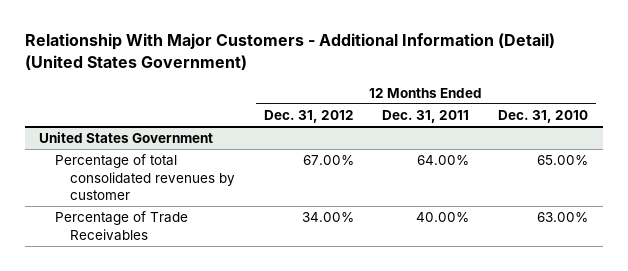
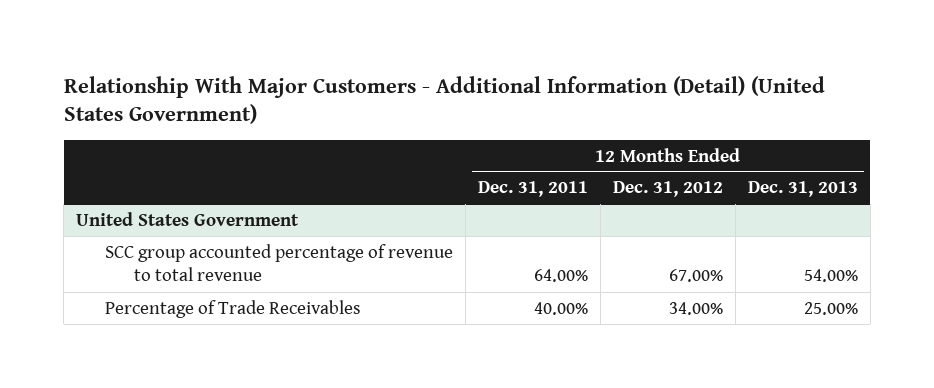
- | 12 Months Ended Dec. 31, 2012 | 12 Months Ended Dec. 31, 2011 | 12 Months Ended Dec. 31, 2010
+ | 12 Months Ended Dec. 31, 2011 | 12 Months Ended Dec. 31, 2012 | 12 Months Ended Dec. 31, 2013
@ United States Government
- Percentage of total consolidated revenues by customer | 67.00% | 64.00% | 65.00%
+ SCC group accounted percentage of revenue to total revenue | 64.00% | 67.00% | 54.00%

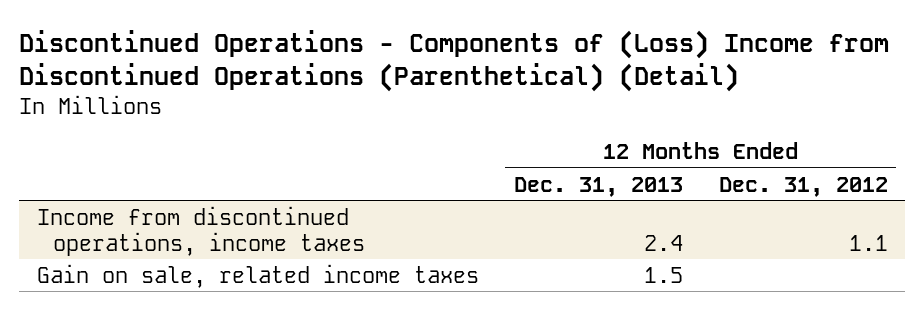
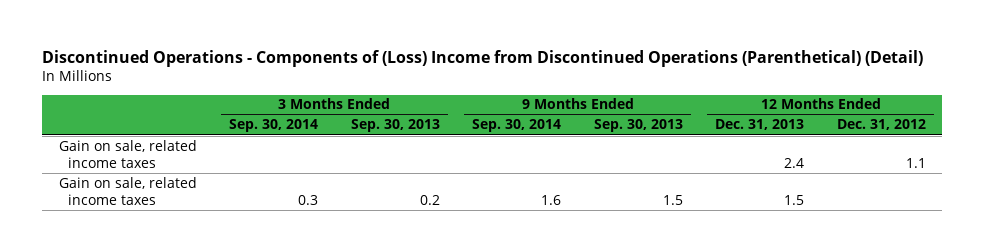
- | 12 Months Ended Dec. 31, 2013 | 12 Months Ended Dec. 31, 2012
+ | 3 Months Ended Sep. 30, 2014 | 3 Months Ended Sep. 30, 2013 | 9 Months Ended Sep. 30, 2014 | 9 Months Ended Sep. 30, 2013 | 12 Months Ended Dec. 31, 2013 | 12 Months Ended Dec. 31, 2012
- Income from discontinued operations, income taxes | 2.4 | 1.1
+ Gain on sale, related income taxes | | | | | 2.4 | 1.1

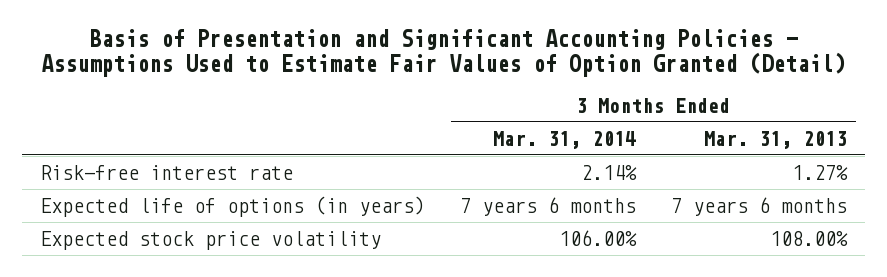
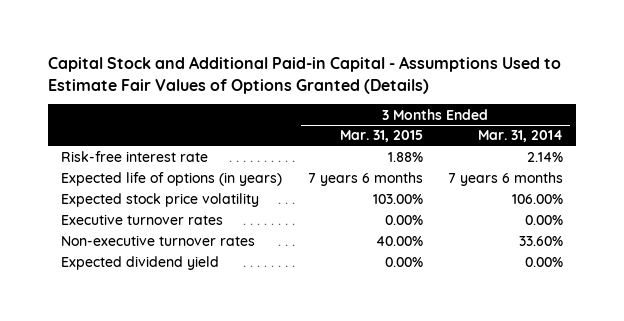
- Basis of Presentation and Significant Accounting Policies - Assumptions Used to Estimate Fair Values of Option Granted (Detail)
+ Capital Stock and Additional Paid-in Capital - Assumptions Used to Estimate Fair Values of Options Granted (Details)
- | 3 Months Ended Mar. 31, 2014 | 3 Months Ended Mar. 31, 2013
+ | 3 Months Ended Mar. 31, 2015 | 3 Months Ended Mar. 31, 2014
+ Executive turnover rates | 0.00% | 0.00%
+ Non-executive turnover rates | 40.00% | 33.60%
+ Expected dividend yield | 0.00% | 0.00%

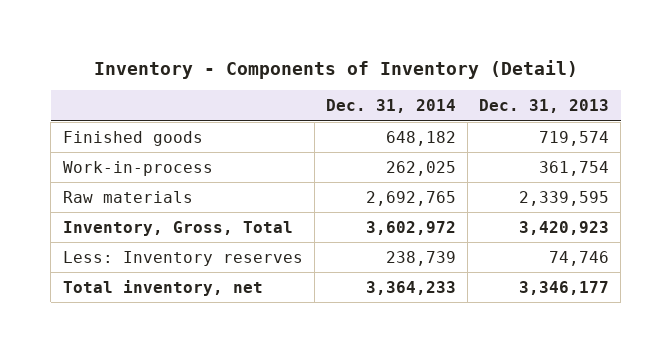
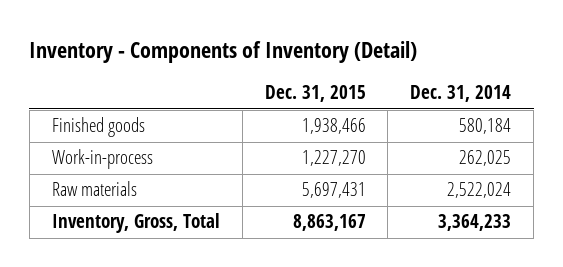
- | Dec. 31, 2014 | Dec. 31, 2013
+ | Dec. 31, 2015 | Dec. 31, 2014
- Finished goods | 648,182 | 719,574
+ Finished goods | 1,938,466 | 580,184
- Raw materials | 2,692,765 | 2,339,595
- Inventory, Gross, Total | 3,602,972 | 3,420,923
- Less: Inventory reserves | 238,739 | 74,746
- Total inventory, net | 3,364,233 | 3,346,177
+ Raw materials | 5,697,431 | 2,522,024
+ Inventory, Gross, Total | 8,863,167 | 3,364,233

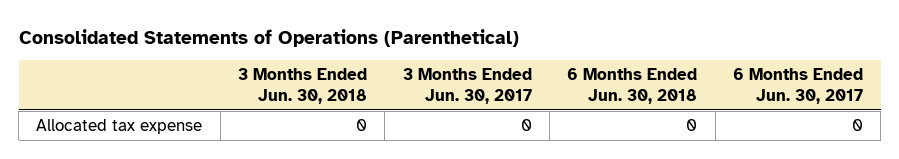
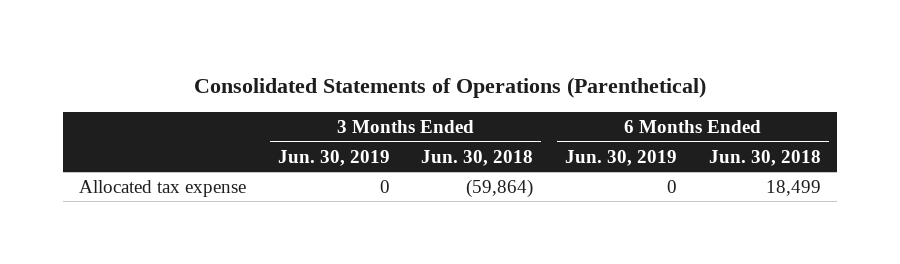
- | 3 Months Ended Jun. 30, 2018 | 3 Months Ended Jun. 30, 2017 | 6 Months Ended Jun. 30, 2018 | 6 Months Ended Jun. 30, 2017
+ | 3 Months Ended Jun. 30, 2019 | 3 Months Ended Jun. 30, 2018 | 6 Months Ended Jun. 30, 2019 | 6 Months Ended Jun. 30, 2018
- Allocated tax expense | 0 | 0 | 0 | 0
+ Allocated tax expense | 0 | (59,864) | 0 | 18,499

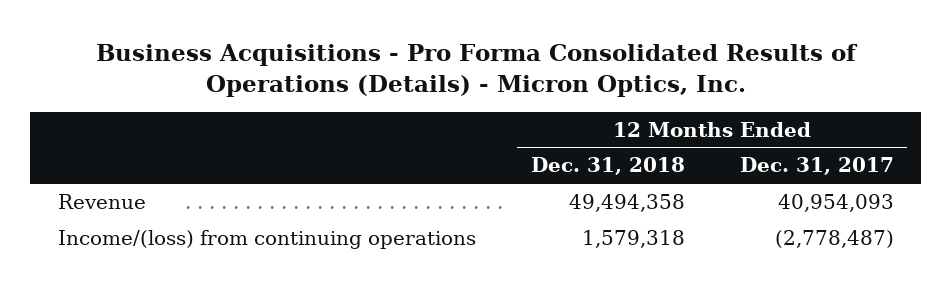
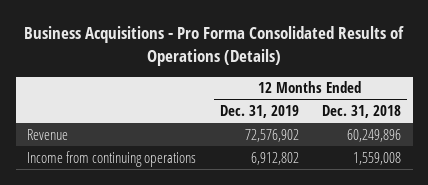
- Business Acquisitions - Pro Forma Consolidated Results of Operations (Details) - Micron Optics, Inc.
+ Business Acquisitions - Pro Forma Consolidated Results of Operations (Details)
- | 12 Months Ended Dec. 31, 2018 | 12 Months Ended Dec. 31, 2017
+ | 12 Months Ended Dec. 31, 2019 | 12 Months Ended Dec. 31, 2018
- Revenue | 49,494,358 | 40,954,093
- Income/(loss) from continuing operations | 1,579,318 | (2,778,487)
+ Revenue | 72,576,902 | 60,249,896
+ Income from continuing operations | 6,912,802 | 1,559,008

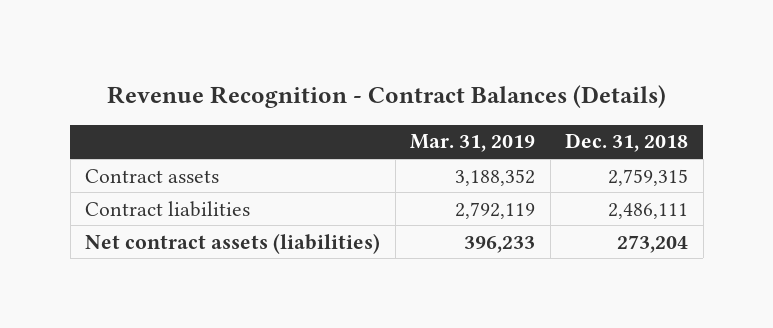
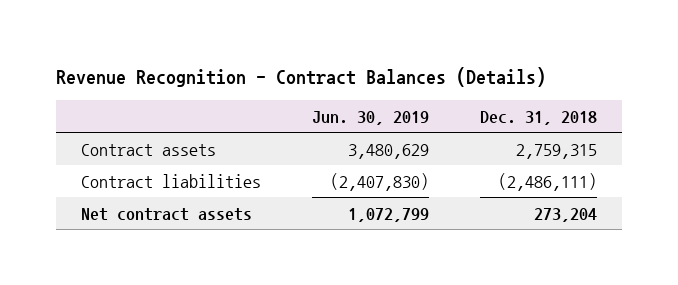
- | Mar. 31, 2019 | Dec. 31, 2018
+ | Jun. 30, 2019 | Dec. 31, 2018
- Contract liabilities | 2,792,119 | 2,486,111
- Net contract assets (liabilities) | 396,233 | 273,204
+ Contract liabilities | (2,407,830) | (2,486,111)
+ Net contract assets | 1,072,799 | 273,204

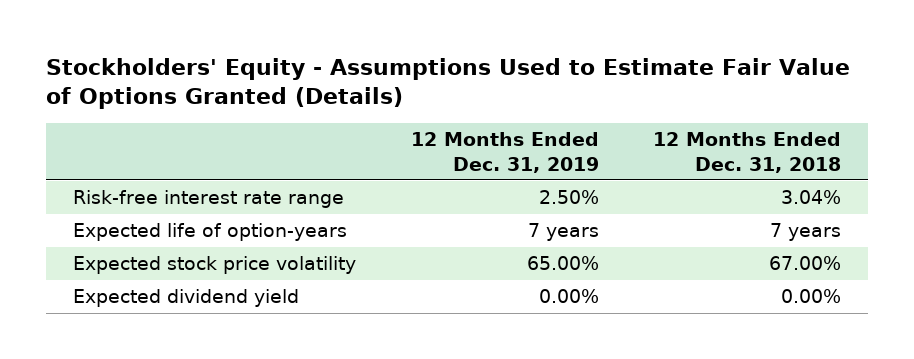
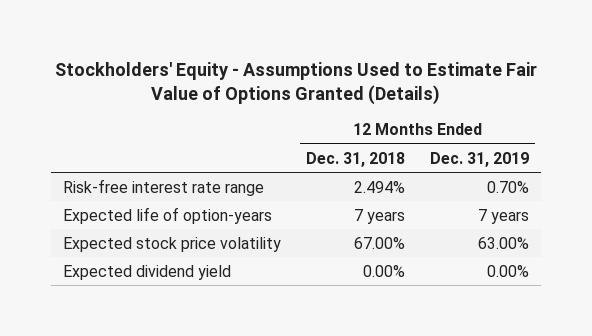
- | 12 Months Ended Dec. 31, 2019 | 12 Months Ended Dec. 31, 2018
+ | 12 Months Ended Dec. 31, 2018 | 12 Months Ended Dec. 31, 2019
- Risk-free interest rate range | 2.50% | 3.04%
+ Risk-free interest rate range | 2.494% | 0.70%
- Expected stock price volatility | 65.00% | 67.00%
+ Expected stock price volatility | 67.00% | 63.00%

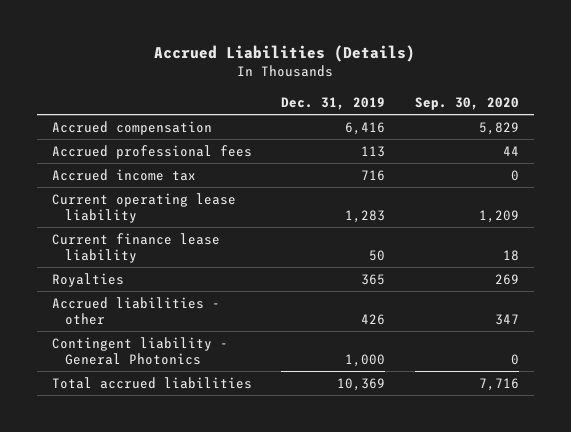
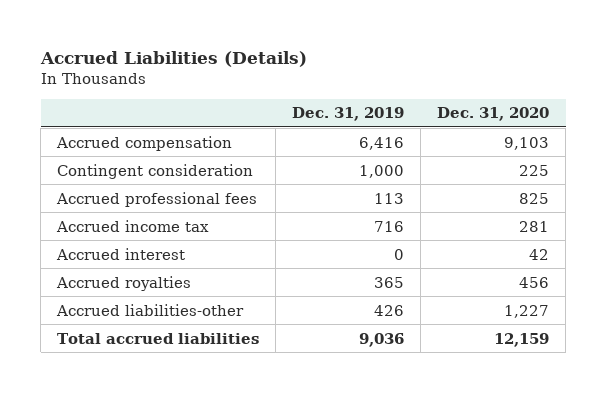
- | Dec. 31, 2019 | Sep. 30, 2020
+ | Dec. 31, 2019 | Dec. 31, 2020
+ Contingent consideration | 1,000 | 225
- Current operating lease liability | 1,283 | 1,209
- Current finance lease liability | 50 | 18
- Royalties | 365 | 269
- Accrued liabilities - other | 426 | 347
- Contingent liability - General Photonics | 1,000 | 0
- Total accrued liabilities | 10,369 | 7,716
+ Accrued interest | 0 | 42
+ Accrued royalties | 365 | 456
+ Accrued liabilities-other | 426 | 1,227
+ Total accrued liabilities | 9,036 | 12,159

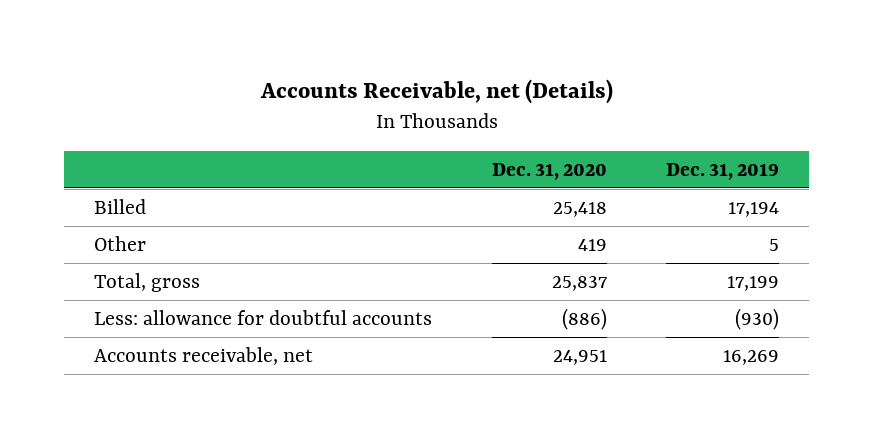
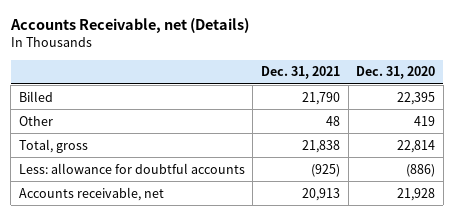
- | Dec. 31, 2020 | Dec. 31, 2019
+ | Dec. 31, 2021 | Dec. 31, 2020
- Billed | 25,418 | 17,194
+ Billed | 21,790 | 22,395
- Total, gross | 25,837 | 17,199
+ Total, gross | 21,838 | 22,814
- Accounts receivable, net | 24,951 | 16,269
+ Accounts receivable, net | 20,913 | 21,928

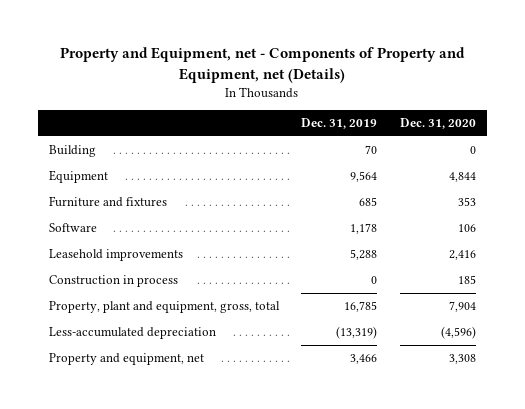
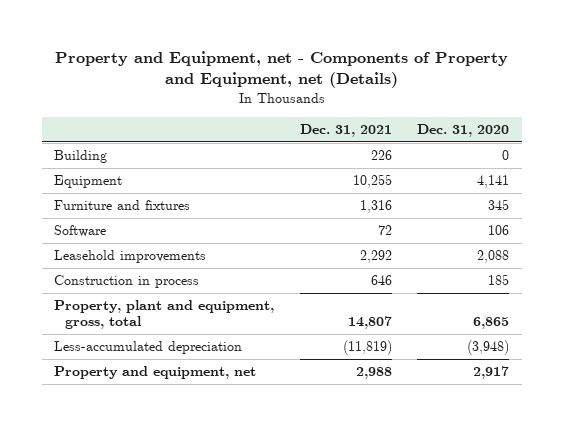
- | Dec. 31, 2019 | Dec. 31, 2020
+ | Dec. 31, 2021 | Dec. 31, 2020
- Equipment | 9,564 | 4,844
- Furniture and fixtures | 685 | 353
+ Equipment | 10,255 | 4,141
+ Furniture and fixtures | 1,316 | 345
- Leasehold improvements | 5,288 | 2,416
+ Leasehold improvements | 2,292 | 2,088
- Property, plant and equipment, gross, total | 16,785 | 7,904
- Less-accumulated depreciation | (13,319) | (4,596)
- Property and equipment, net | 3,466 | 3,308
+ Property, plant and equipment, gross, total | 14,807 | 6,865
+ Less-accumulated depreciation | (11,819) | (3,948)
+ Property and equipment, net | 2,988 | 2,917

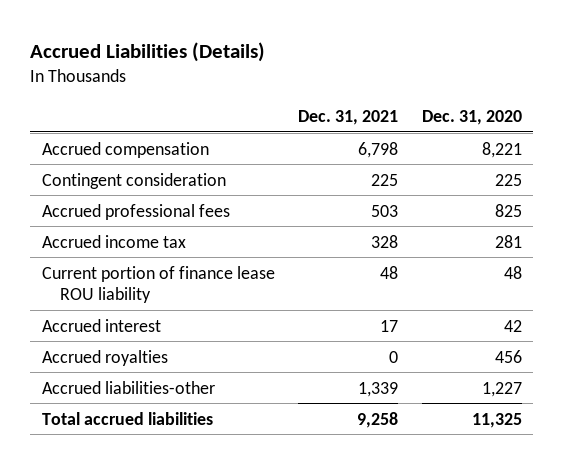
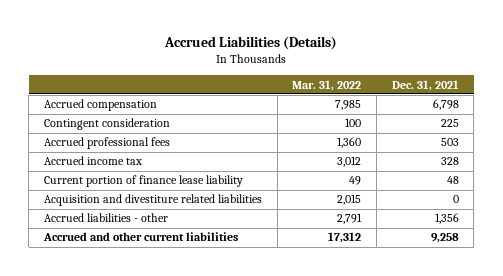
- | Dec. 31, 2021 | Dec. 31, 2020
+ | Mar. 31, 2022 | Dec. 31, 2021
- Current portion of finance lease ROU liability | 48 | 48
- Accrued interest | 17 | 42
- Accrued royalties | 0 | 456
- Accrued liabilities-other | 1,339 | 1,227
- Total accrued liabilities | 9,258 | 11,325
+ Current portion of finance lease liability | 49 | 48
+ Acquisition and divestiture related liabilities | 2,015 | 0
+ Accrued liabilities - other | 2,791 | 1,356
+ Accrued and other current liabilities | 17,312 | 9,258

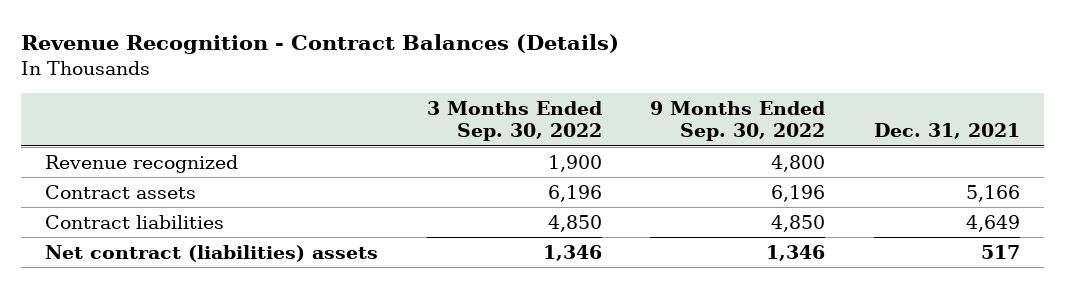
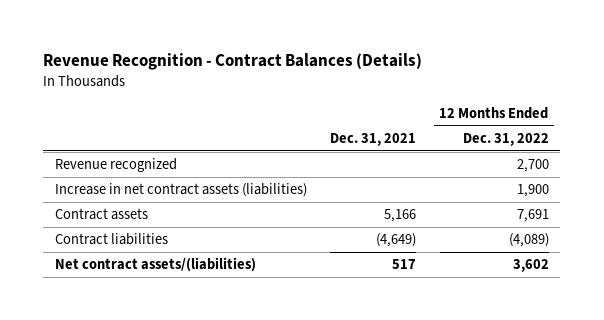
- | 3 Months Ended Sep. 30, 2022 | 9 Months Ended Sep. 30, 2022 | Dec. 31, 2021
+ | Dec. 31, 2021 | 12 Months Ended Dec. 31, 2022
+ Increase in net contract assets (liabilities) | | 1,900
- Contract liabilities | 4,850 | 4,850 | 4,649
- Net contract (liabilities) assets | 1,346 | 1,346 | 517
+ Contract liabilities | (4,649) | (4,089)
+ Net contract assets/(liabilities) | 517 | 3,602

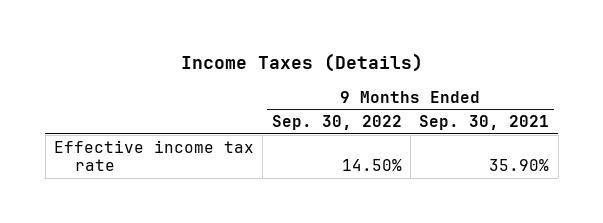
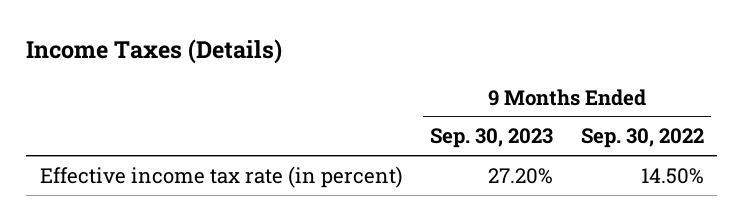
- | 9 Months Ended Sep. 30, 2022 | 9 Months Ended Sep. 30, 2021
+ | 9 Months Ended Sep. 30, 2023 | 9 Months Ended Sep. 30, 2022
- Effective income tax rate | 14.50% | 35.90%
+ Effective income tax rate (in percent) | 27.20% | 14.50%

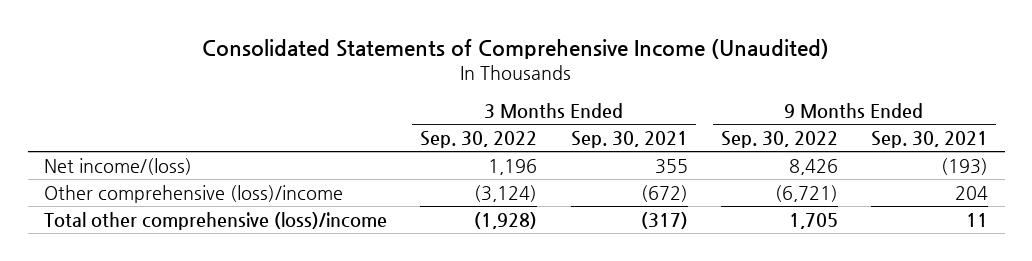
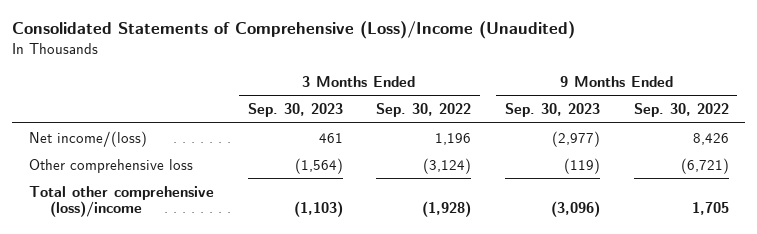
- Consolidated Statements of Comprehensive Income (Unaudited)
+ Consolidated Statements of Comprehensive (Loss)/Income (Unaudited)
- | 3 Months Ended Sep. 30, 2022 | 3 Months Ended Sep. 30, 2021 | 9 Months Ended Sep. 30, 2022 | 9 Months Ended Sep. 30, 2021
+ | 3 Months Ended Sep. 30, 2023 | 3 Months Ended Sep. 30, 2022 | 9 Months Ended Sep. 30, 2023 | 9 Months Ended Sep. 30, 2022
- Other comprehensive (loss)/income | (3,124) | (672) | (6,721) | 204
+ Other comprehensive loss | (1,564) | (3,124) | (119) | (6,721)

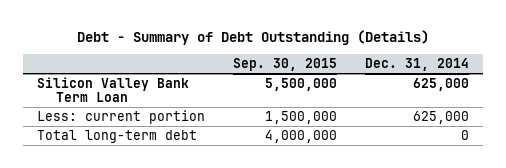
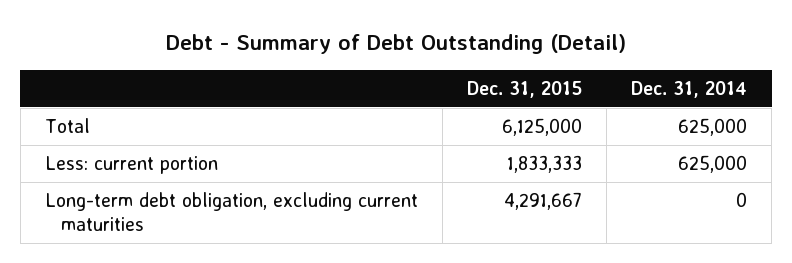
- Debt - Summary of Debt Outstanding (Details)
+ Debt - Summary of Debt Outstanding (Detail)
- | Sep. 30, 2015 | Dec. 31, 2014
+ | Dec. 31, 2015 | Dec. 31, 2014
- Silicon Valley Bank Term Loan | 5,500,000 | 625,000
+ Total | 6,125,000 | 625,000
- Total long-term debt | 4,000,000 | 0
+ Long-term debt obligation, excluding current maturities | 4,291,667 | 0

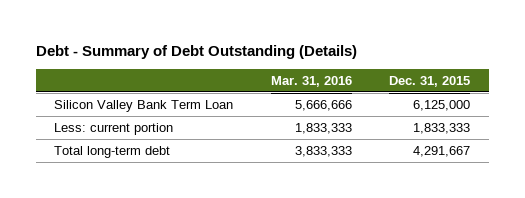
- Debt - Summary of Debt Outstanding (Detail)
+ Debt - Summary of Debt Outstanding (Details)
- | Dec. 31, 2015 | Dec. 31, 2014
+ | Mar. 31, 2016 | Dec. 31, 2015
- Total | 6,125,000 | 625,000
+ Silicon Valley Bank Term Loan | 5,666,666 | 6,125,000
- Long-term debt obligation, excluding current maturities | 4,291,667 | 0
+ Total long-term debt | 3,833,333 | 4,291,667

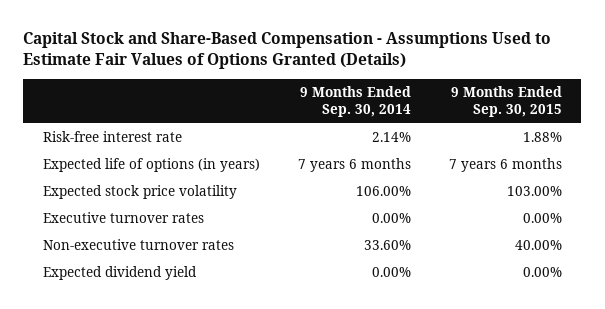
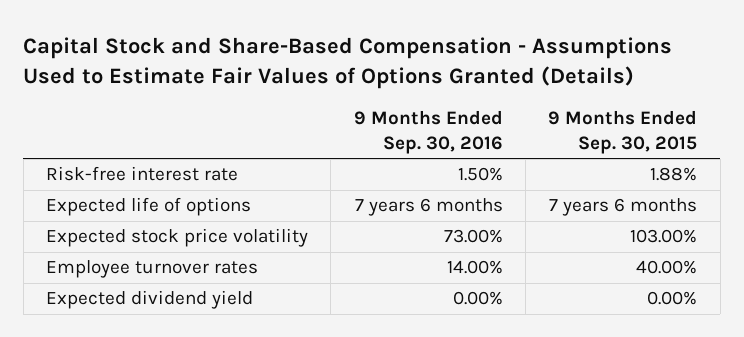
- | 9 Months Ended Sep. 30, 2014 | 9 Months Ended Sep. 30, 2015
+ | 9 Months Ended Sep. 30, 2016 | 9 Months Ended Sep. 30, 2015
- Expected life of options (in years) | 7 years 6 months | 7 years 6 months
+ Expected life of options | 7 years 6 months | 7 years 6 months
- Executive turnover rates | 0.00% | 0.00%
- Non-executive turnover rates | 33.60% | 40.00%
+ Employee turnover rates | 14.00% | 40.00%

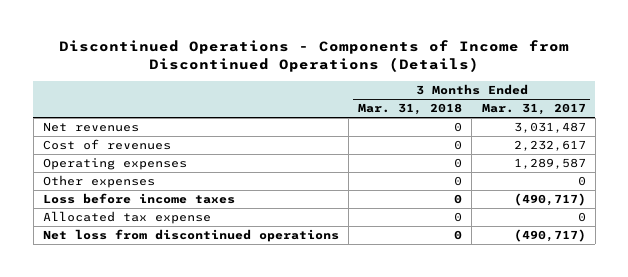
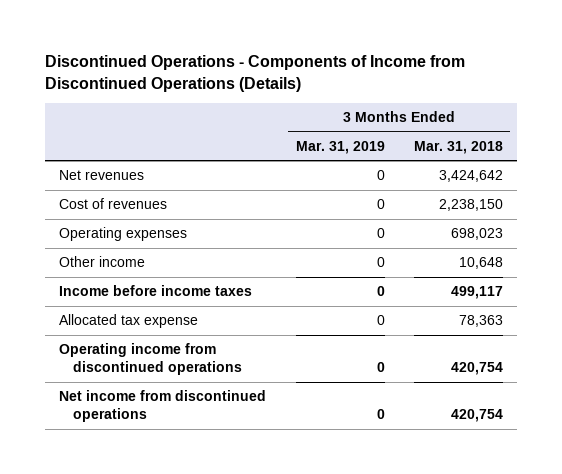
- | 3 Months Ended Mar. 31, 2018 | 3 Months Ended Mar. 31, 2017
+ | 3 Months Ended Mar. 31, 2019 | 3 Months Ended Mar. 31, 2018
- Net revenues | 0 | 3,031,487
- Cost of revenues | 0 | 2,232,617
- Operating expenses | 0 | 1,289,587
- Other expenses | 0 | 0
- Loss before income taxes | 0 | (490,717)
- Allocated tax expense | 0 | 0
- Net loss from discontinued operations | 0 | (490,717)
+ Net revenues | 0 | 3,424,642
+ Cost of revenues | 0 | 2,238,150
+ Operating expenses | 0 | 698,023
+ Other income | 0 | 10,648
+ Income before income taxes | 0 | 499,117
+ Allocated tax expense | 0 | 78,363
+ Operating income from discontinued operations | 0 | 420,754
+ Net income from discontinued operations | 0 | 420,754

